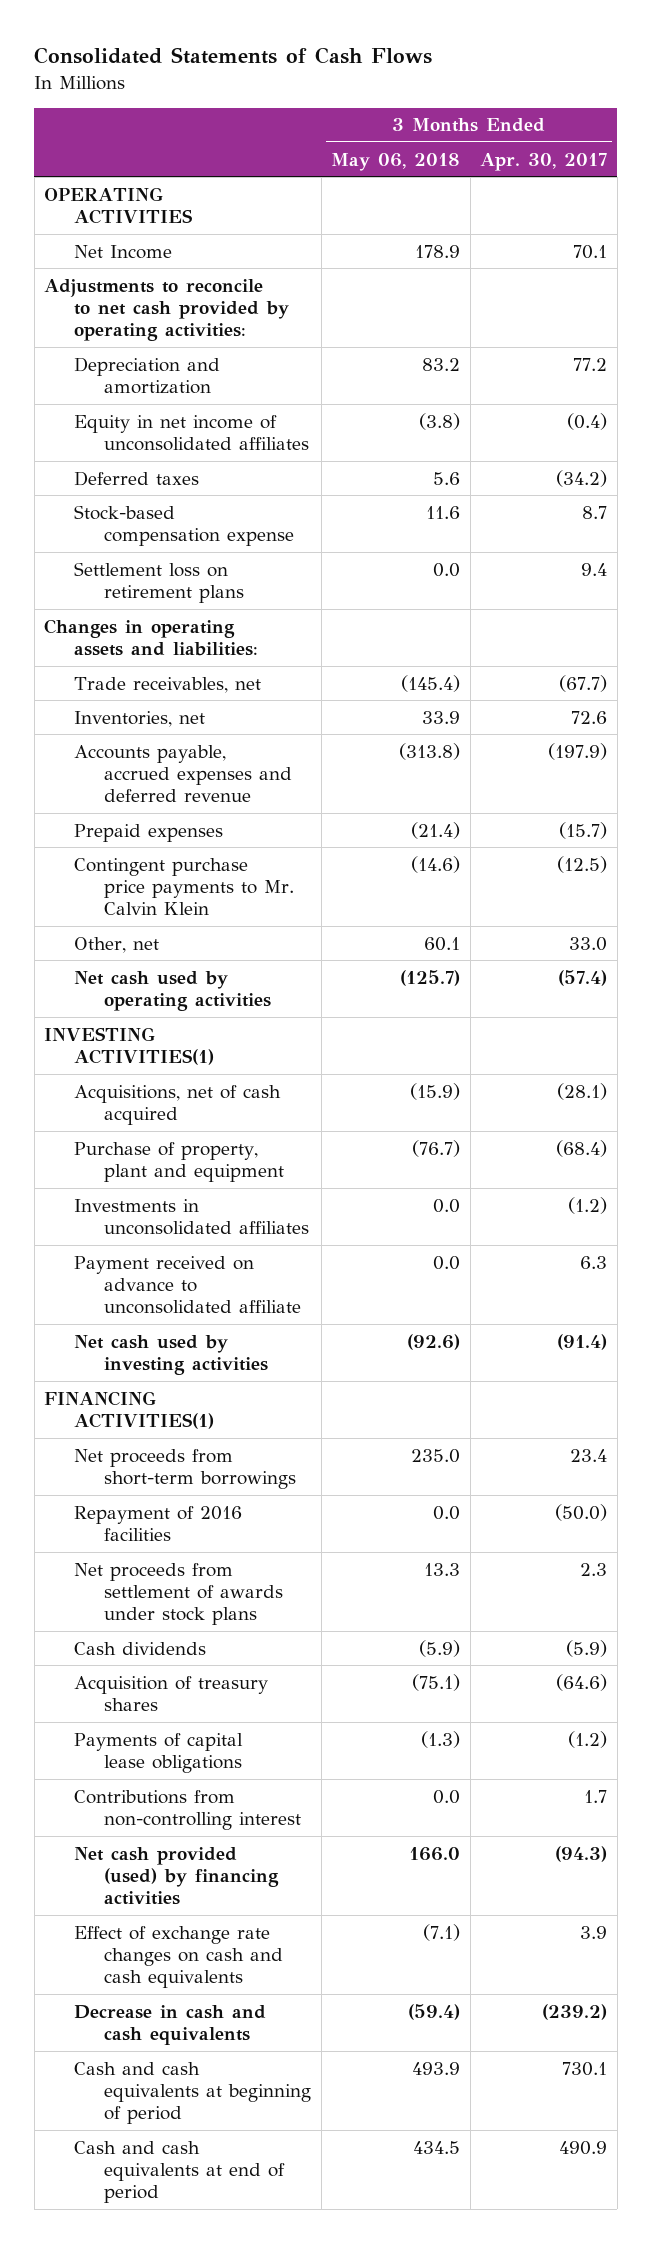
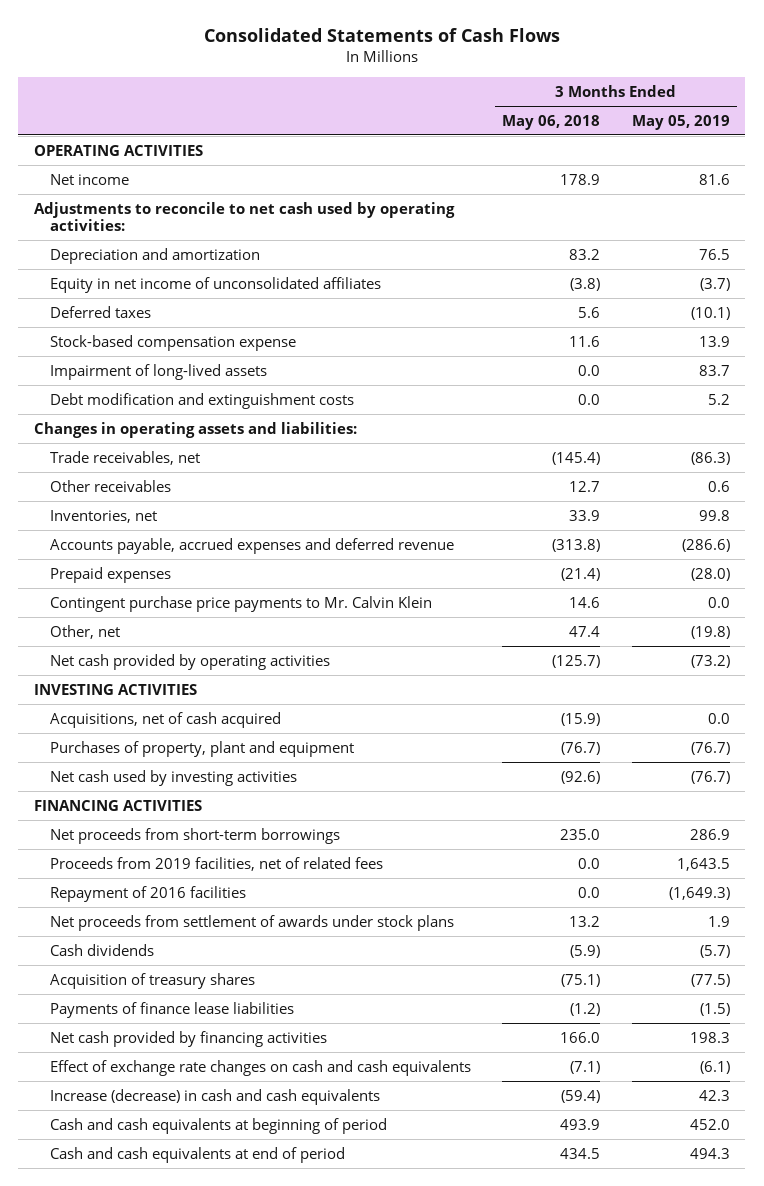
- | 3 Months Ended May 06, 2018 | 3 Months Ended Apr. 30, 2017
+ | 3 Months Ended May 06, 2018 | 3 Months Ended May 05, 2019
- Net Income | 178.9 | 70.1
- Adjustments to reconcile to net cash provided by operating activities:
+ Net income | 178.9 | 81.6
+ Adjustments to reconcile to net cash used by operating activities:
- Settlement loss on retirement plans | 0.0 | 9.4
+ Impairment of long-lived assets | 0.0 | 83.7
+ Debt modification and extinguishment costs | 0.0 | 5.2
+ Other receivables | 12.7 | 0.6
- Contingent purchase price payments to Mr. Calvin Klein | (14.6) | (12.5)
- Other, net | 60.1 | 33.0
- Net cash used by operating activities | (125.7) | (57.4)
- INVESTING ACTIVITIES(1)
+ Contingent purchase price payments to Mr. Calvin Klein | 14.6 | 0.0
+ Other, net | 47.4 | (19.8)
+ Net cash provided by operating activities | (125.7) | (73.2)
+ INVESTING ACTIVITIES
- Purchase of property, plant and equipment | (76.7) | (68.4)
- Investments in unconsolidated affiliates | 0.0 | (1.2)
- Payment received on advance to unconsolidated affiliate | 0.0 | 6.3
+ Purchases of property, plant and equipment | (76.7) | (76.7)
- FINANCING ACTIVITIES(1)
+ FINANCING ACTIVITIES
+ Proceeds from 2019 facilities, net of related fees | 0.0 | 1,643.5
- Net proceeds from settlement of awards under stock plans | 13.3 | 2.3
+ Net proceeds from settlement of awards under stock plans | 13.2 | 1.9
- Payments of capital lease obligations | (1.3) | (1.2)
- Contributions from non-controlling interest | 0.0 | 1.7
- Net cash provided (used) by financing activities | 166.0 | (94.3)
+ Payments of finance lease liabilities | (1.2) | (1.5)
+ Net cash provided by financing activities | 166.0 | 198.3
- Decrease in cash and cash equivalents | (59.4) | (239.2)
+ Increase (decrease) in cash and cash equivalents | (59.4) | 42.3

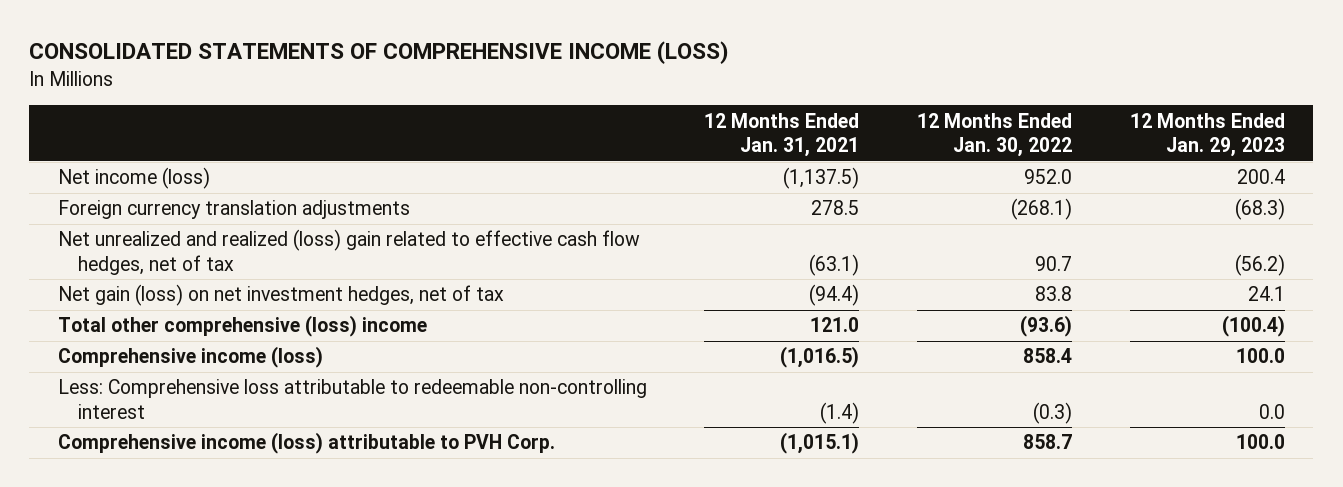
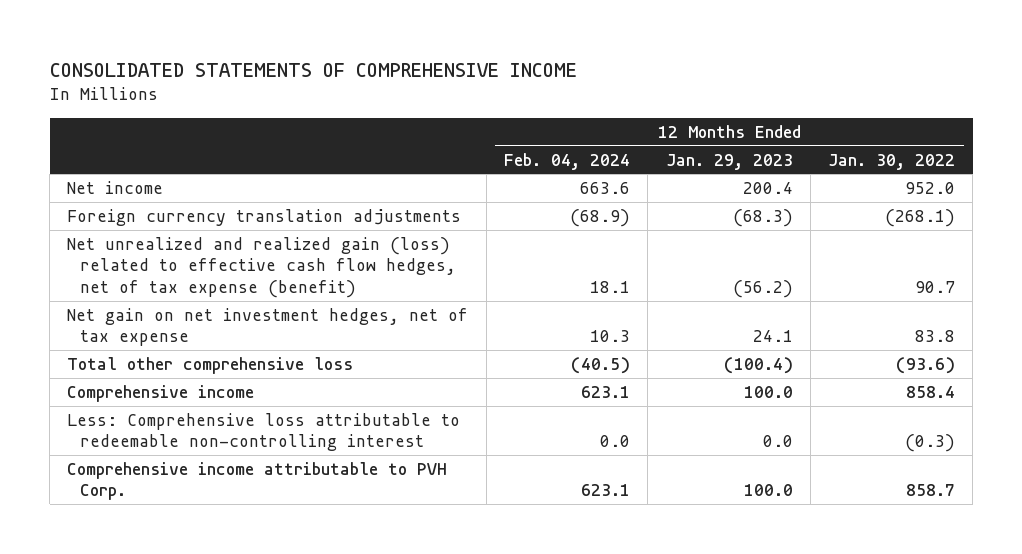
- CONSOLIDATED STATEMENTS OF COMPREHENSIVE INCOME (LOSS)
+ CONSOLIDATED STATEMENTS OF COMPREHENSIVE INCOME
- | 12 Months Ended Jan. 31, 2021 | 12 Months Ended Jan. 30, 2022 | 12 Months Ended Jan. 29, 2023
+ | 12 Months Ended Feb. 04, 2024 | 12 Months Ended Jan. 29, 2023 | 12 Months Ended Jan. 30, 2022
- Net income (loss) | (1,137.5) | 952.0 | 200.4
+ Net income | 663.6 | 200.4 | 952.0
- Net unrealized and realized (loss) gain related to effective cash flow hedges, net of tax | (63.1) | 90.7 | (56.2)
- Net gain (loss) on net investment hedges, net of tax | (94.4) | 83.8 | 24.1
- Total other comprehensive (loss) income | 121.0 | (93.6) | (100.4)
- Comprehensive income (loss) | (1,016.5) | 858.4 | 100.0
+ Net unrealized and realized gain (loss) related to effective cash flow hedges, net of tax expense (benefit) | 18.1 | (56.2) | 90.7
+ Net gain on net investment hedges, net of tax expense | 10.3 | 24.1 | 83.8
+ Total other comprehensive loss | (40.5) | (100.4) | (93.6)
+ Comprehensive income | 623.1 | 100.0 | 858.4
- Comprehensive income (loss) attributable to PVH Corp. | (1,015.1) | 858.7 | 100.0
+ Comprehensive income attributable to PVH Corp. | 623.1 | 100.0 | 858.7

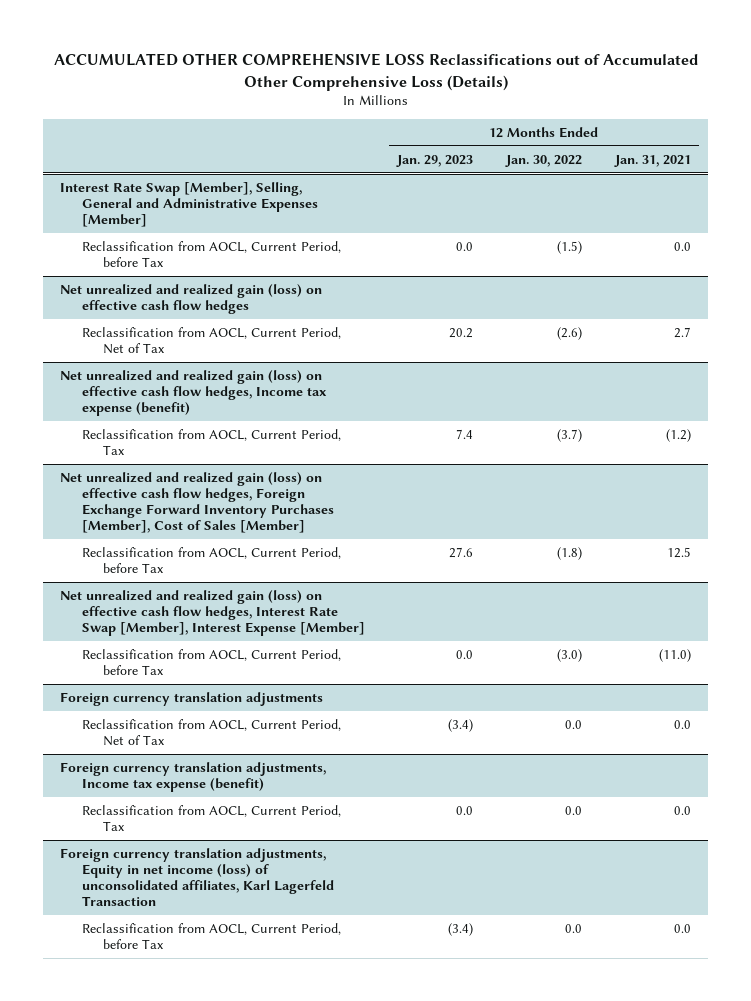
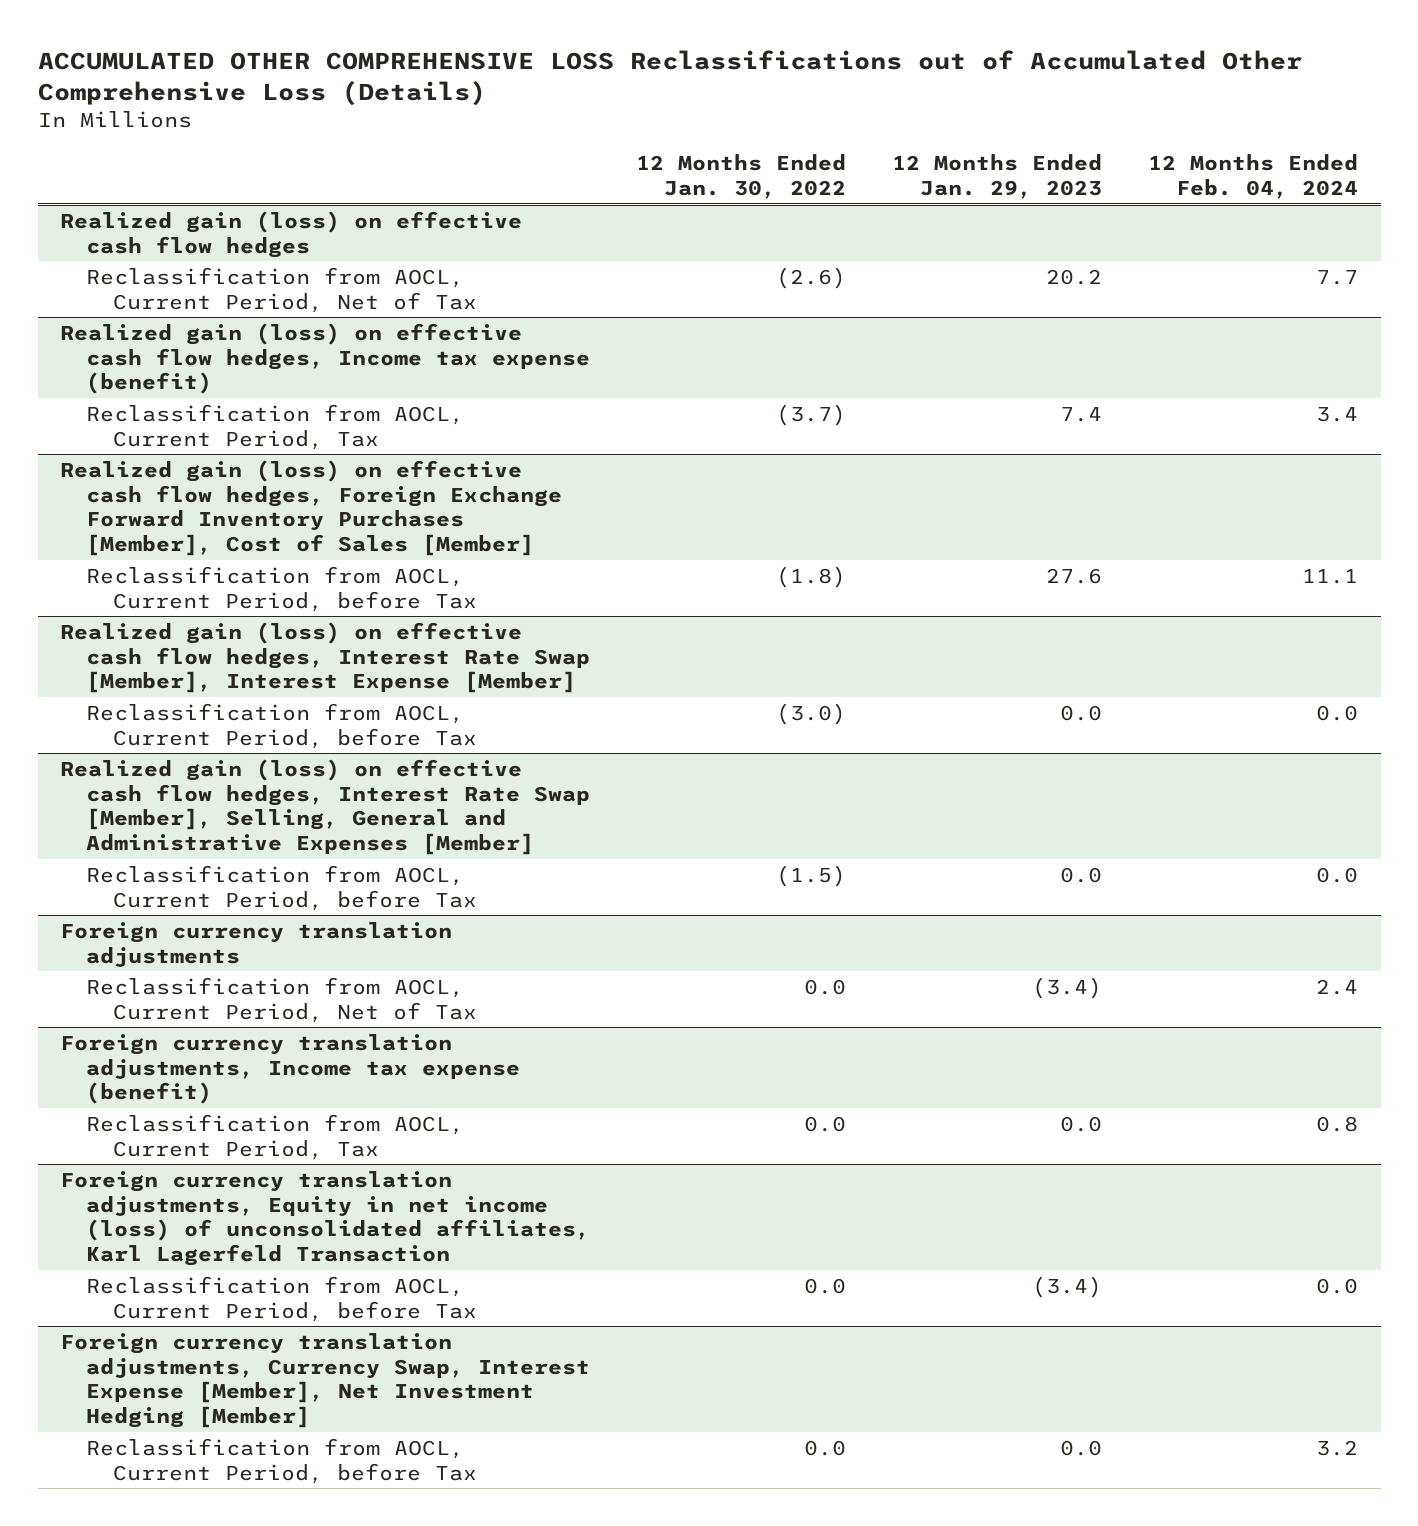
- | 12 Months Ended Jan. 29, 2023 | 12 Months Ended Jan. 30, 2022 | 12 Months Ended Jan. 31, 2021
+ | 12 Months Ended Jan. 30, 2022 | 12 Months Ended Jan. 29, 2023 | 12 Months Ended Feb. 04, 2024
- Interest Rate Swap [Member], Selling, General and Administrative Expenses [Member]
- Reclassification from AOCL, Current Period, before Tax | 0.0 | (1.5) | 0.0
- Net unrealized and realized gain (loss) on effective cash flow hedges
+ Realized gain (loss) on effective cash flow hedges
- Net unrealized and realized gain (loss) on effective cash flow hedges, Income tax expense (benefit)
+ Realized gain (loss) on effective cash flow hedges, Income tax expense (benefit)
- Net unrealized and realized gain (loss) on effective cash flow hedges, Foreign Exchange Forward Inventory Purchases [Member], Cost of Sales [Member]
+ Realized gain (loss) on effective cash flow hedges, Foreign Exchange Forward Inventory Purchases [Member], Cost of Sales [Member]
- Net unrealized and realized gain (loss) on effective cash flow hedges, Interest Rate Swap [Member], Interest Expense [Member]
+ Realized gain (loss) on effective cash flow hedges, Interest Rate Swap [Member], Interest Expense [Member]
+ Realized gain (loss) on effective cash flow hedges, Interest Rate Swap [Member], Selling, General and Administrative Expenses [Member]
+ Reclassification from AOCL, Current Period, before Tax | (1.5) | 0.0 | 0.0
+ Foreign currency translation adjustments, Currency Swap, Interest Expense [Member], Net Investment Hedging [Member]
+ Reclassification from AOCL, Current Period, before Tax | 0.0 | 0.0 | 3.2

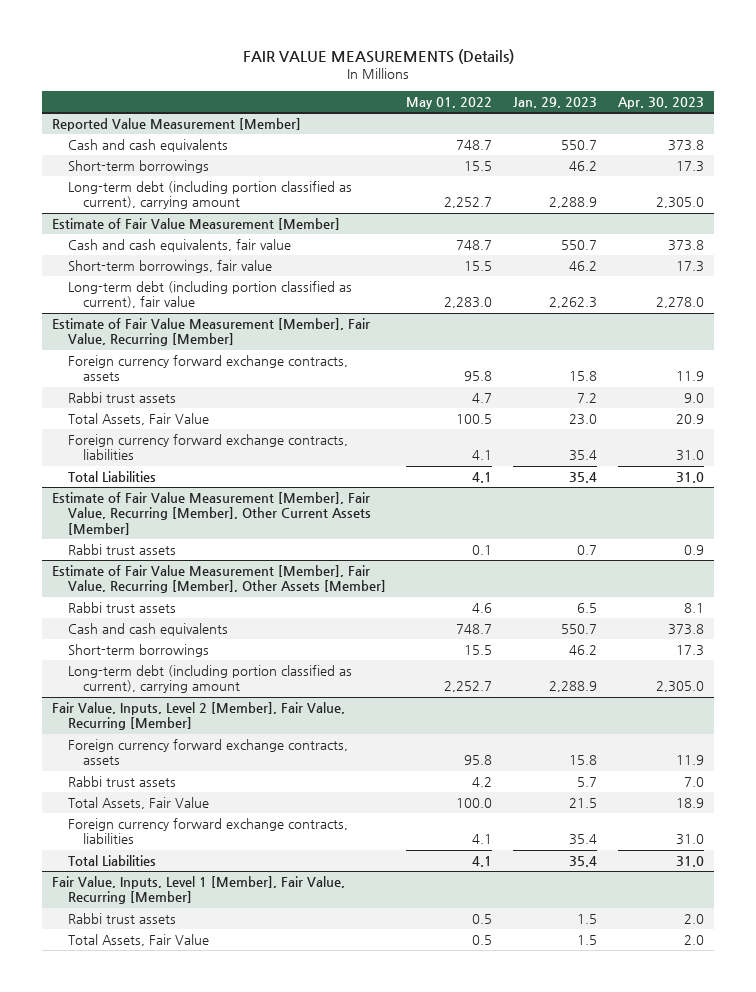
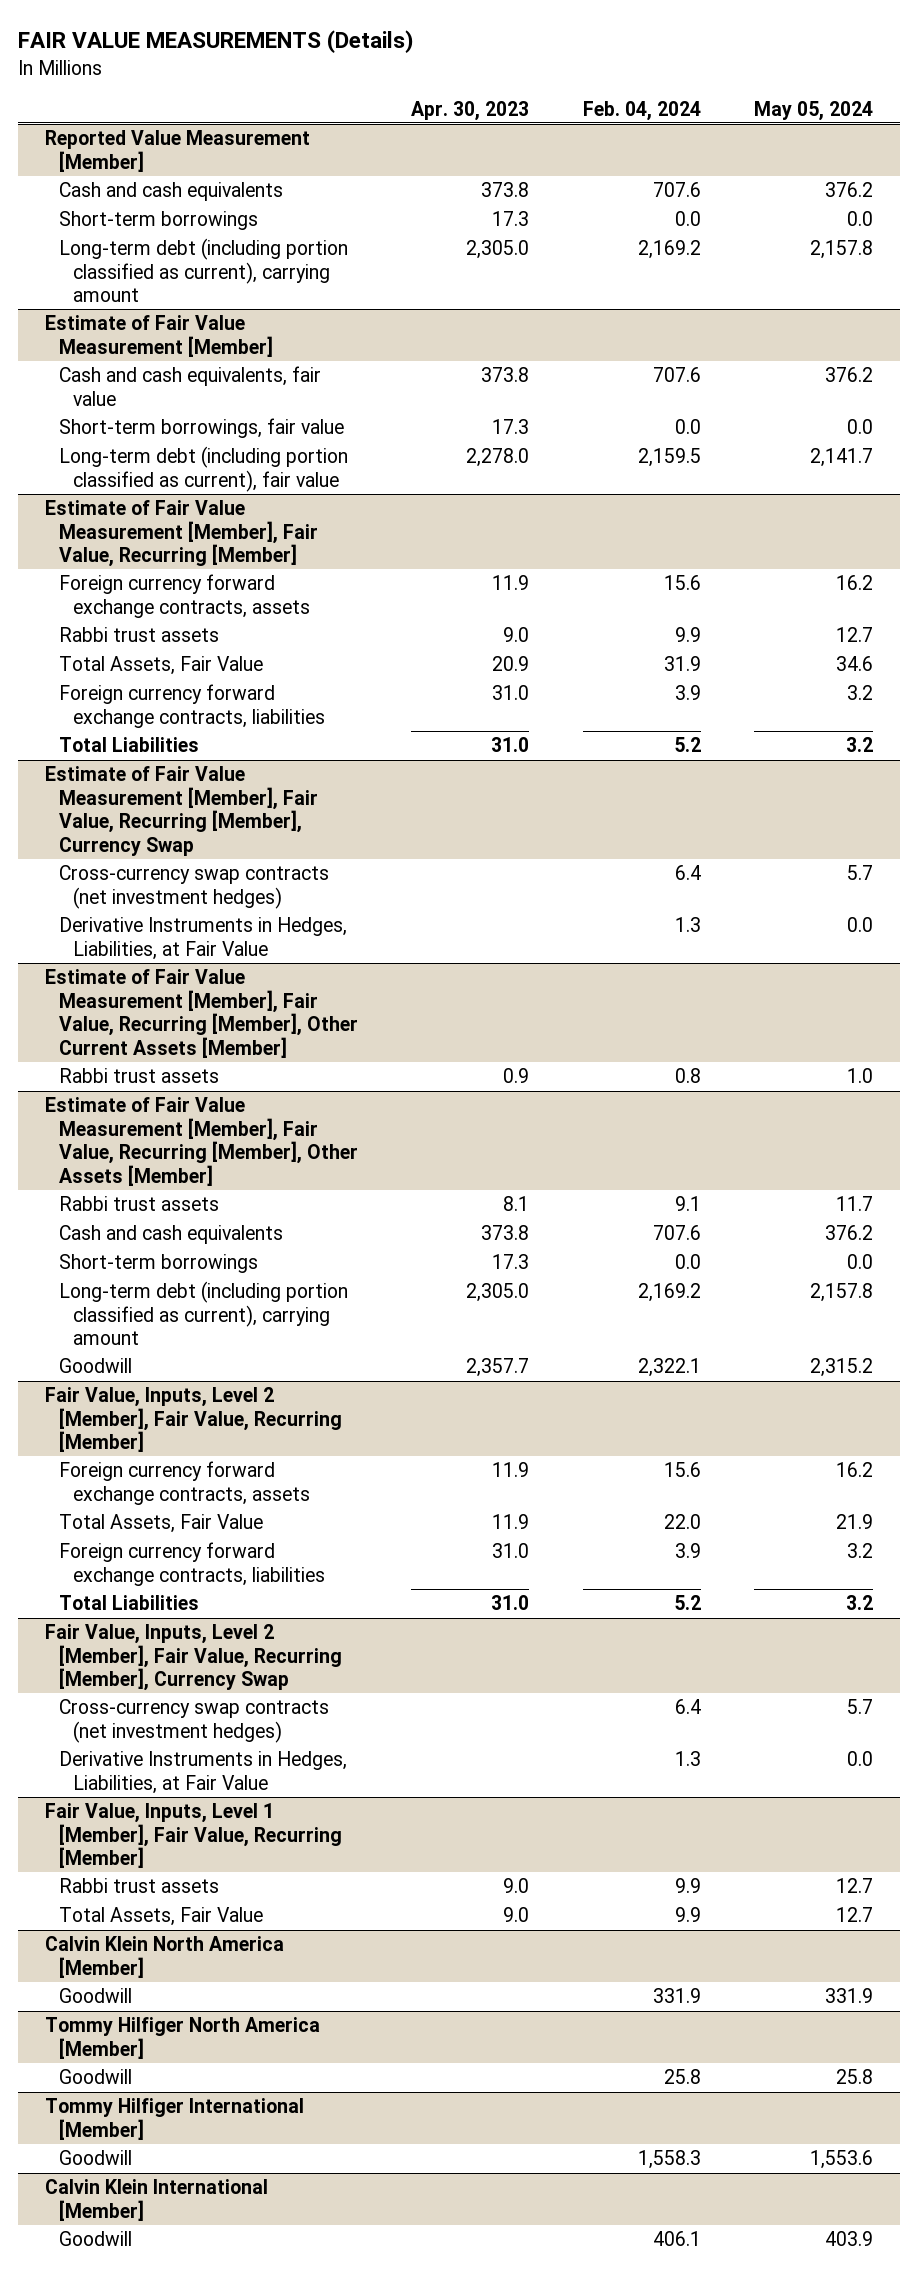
- | May 01, 2022 | Jan. 29, 2023 | Apr. 30, 2023
+ | Apr. 30, 2023 | Feb. 04, 2024 | May 05, 2024
+ Estimate of Fair Value Measurement [Member], Fair Value, Recurring [Member], Currency Swap
+ Cross-currency swap contracts (net investment hedges) | | 6.4 | 5.7
+ Derivative Instruments in Hedges, Liabilities, at Fair Value | | 1.3 | 0.0
@ Estimate of Fair Value Measurement [Member], Fair Value, Recurring [Member], Other Assets [Member]
+ Goodwill | 2,357.7 | 2,322.1 | 2,315.2
@ Fair Value, Inputs, Level 2 [Member], Fair Value, Recurring [Member]
- Rabbi trust assets | 4.2 | 5.7 | 7.0
- Total Assets, Fair Value | 100.0 | 21.5 | 18.9
+ Total Assets, Fair Value | 11.9 | 22.0 | 21.9
+ Fair Value, Inputs, Level 2 [Member], Fair Value, Recurring [Member], Currency Swap
+ Cross-currency swap contracts (net investment hedges) | | 6.4 | 5.7
+ Derivative Instruments in Hedges, Liabilities, at Fair Value | | 1.3 | 0.0
@ Fair Value, Inputs, Level 1 [Member], Fair Value, Recurring [Member]
- Rabbi trust assets | 0.5 | 1.5 | 2.0
- Total Assets, Fair Value | 0.5 | 1.5 | 2.0
+ Rabbi trust assets | 9.0 | 9.9 | 12.7
+ Total Assets, Fair Value | 9.0 | 9.9 | 12.7
+ Calvin Klein North America [Member]
+ Goodwill | | 331.9 | 331.9
+ Tommy Hilfiger North America [Member]
+ Goodwill | | 25.8 | 25.8
+ Tommy Hilfiger International [Member]
+ Goodwill | | 1,558.3 | 1,553.6
+ Calvin Klein International [Member]
+ Goodwill | | 406.1 | 403.9

